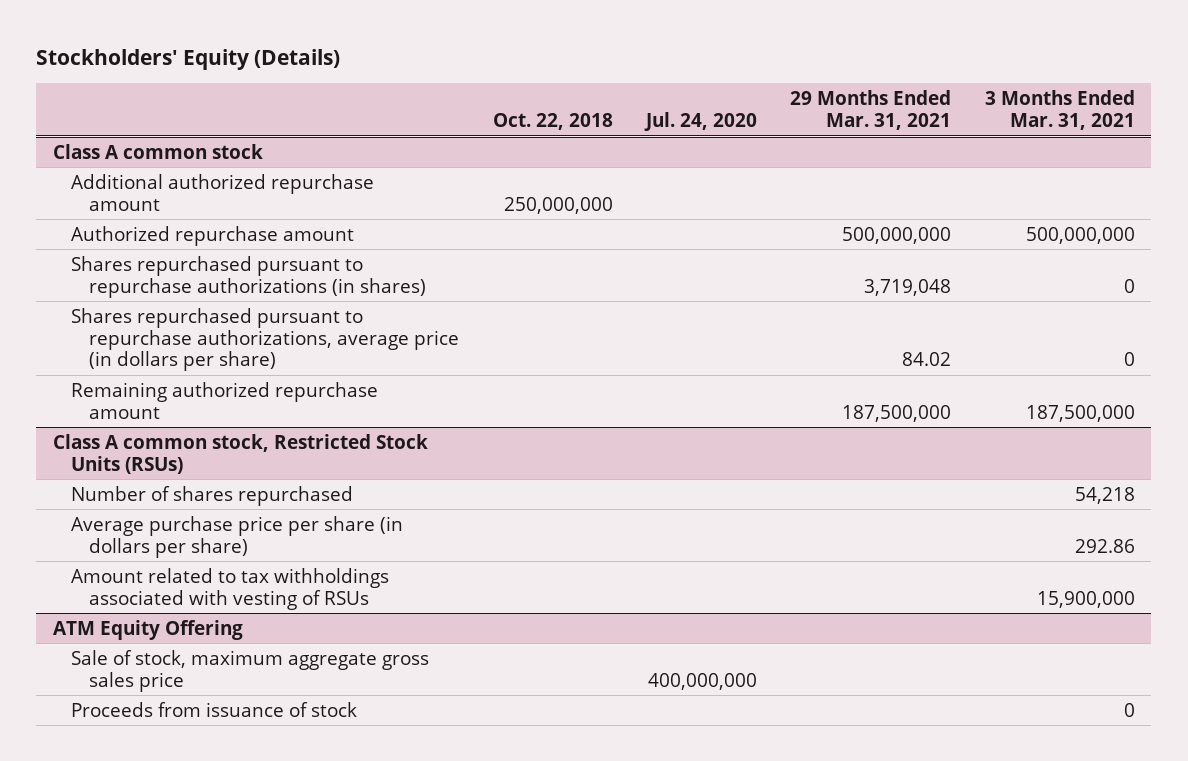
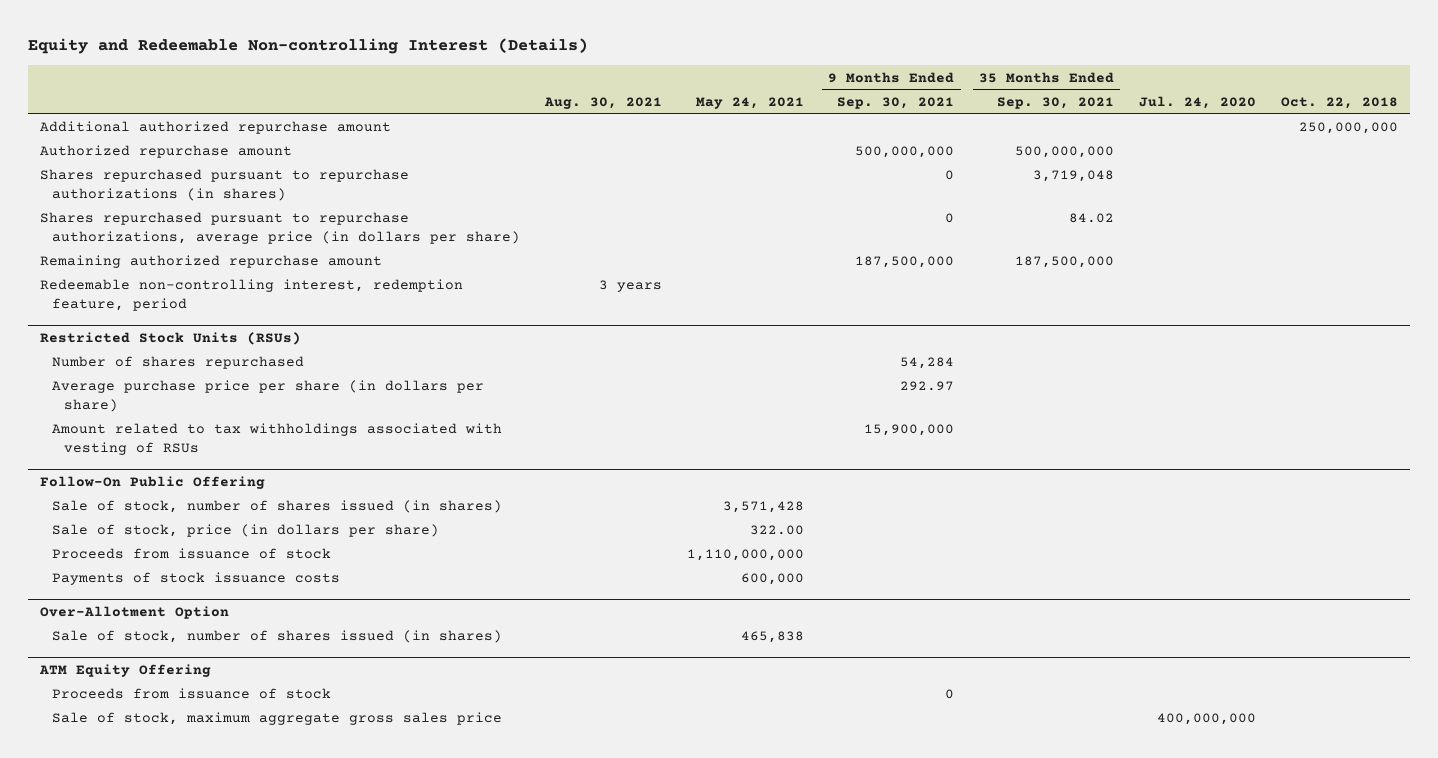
- Stockholders' Equity (Details)
+ Equity and Redeemable Non-controlling Interest (Details)
- | Oct. 22, 2018 | Jul. 24, 2020 | 29 Months Ended Mar. 31, 2021 | 3 Months Ended Mar. 31, 2021
+ | Aug. 30, 2021 | May 24, 2021 | 9 Months Ended Sep. 30, 2021 | 35 Months Ended Sep. 30, 2021 | Jul. 24, 2020 | Oct. 22, 2018
- Class A common stock
- Class A common stock, Restricted Stock Units (RSUs)
+ Redeemable non-controlling interest, redemption feature, period | 3 years | | | | |
+ Restricted Stock Units (RSUs)
+ Follow-On Public Offering
+ Sale of stock, number of shares issued (in shares) | | 3,571,428 | | | |
+ Sale of stock, price (in dollars per share) | | 322.00 | | | |
+ Proceeds from issuance of stock | | 1,110,000,000 | | | |
+ Payments of stock issuance costs | | 600,000 | | | |
+ Over-Allotment Option
+ Sale of stock, number of shares issued (in shares) | | 465,838 | | | |
@ ATM Equity Offering
moved down: Sale of stock, maximum aggregate gross sales price | | | | | 400,000,000 |

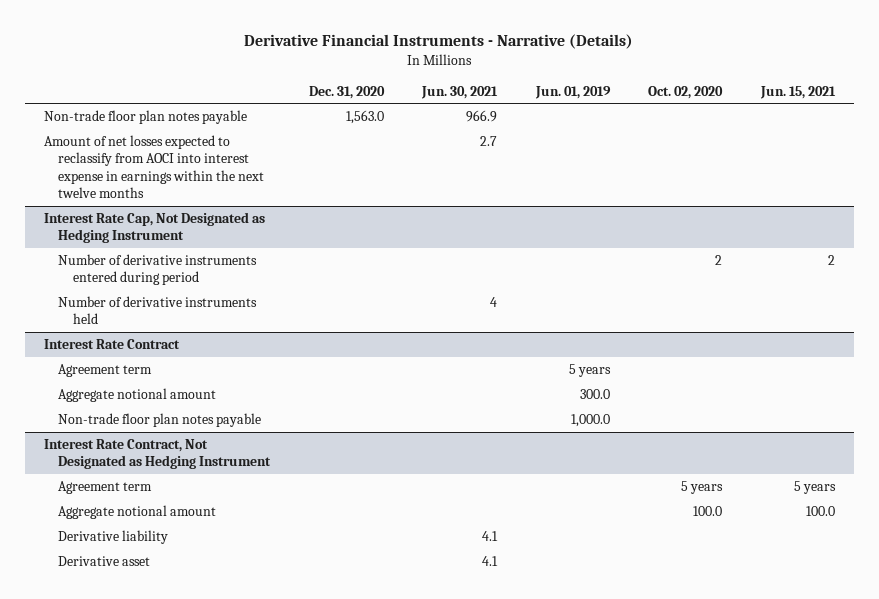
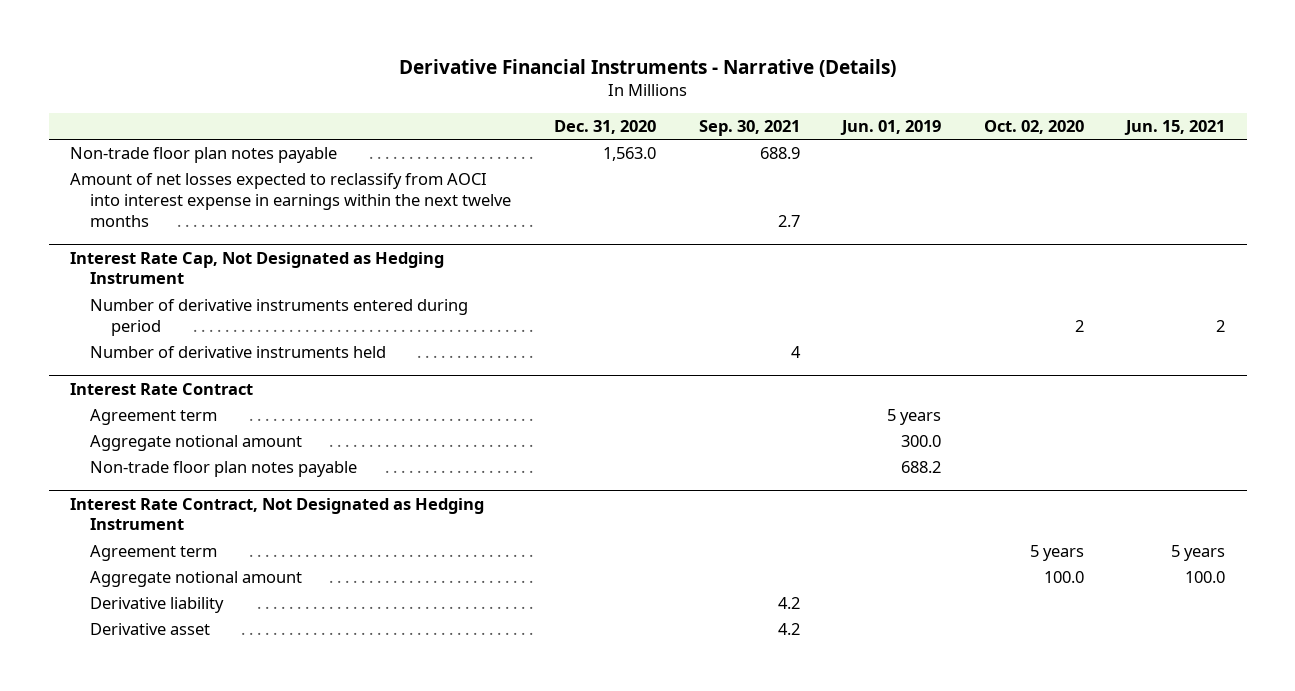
- | Dec. 31, 2020 | Jun. 30, 2021 | Jun. 01, 2019 | Oct. 02, 2020 | Jun. 15, 2021
+ | Dec. 31, 2020 | Sep. 30, 2021 | Jun. 01, 2019 | Oct. 02, 2020 | Jun. 15, 2021
@ Interest Rate Contract
- Non-trade floor plan notes payable | | | 1,000.0 | |
+ Non-trade floor plan notes payable | | | 688.2 | |

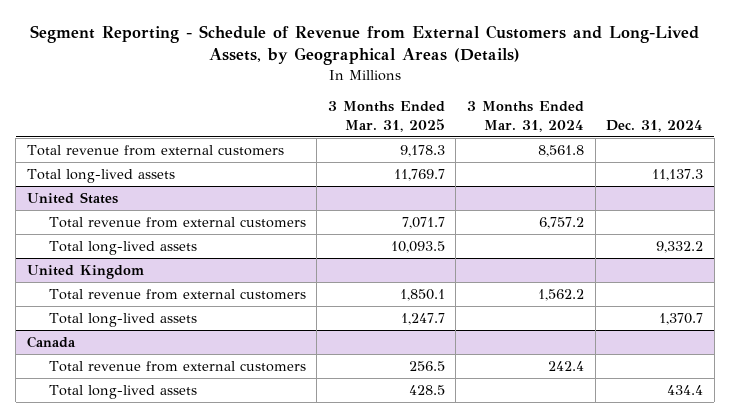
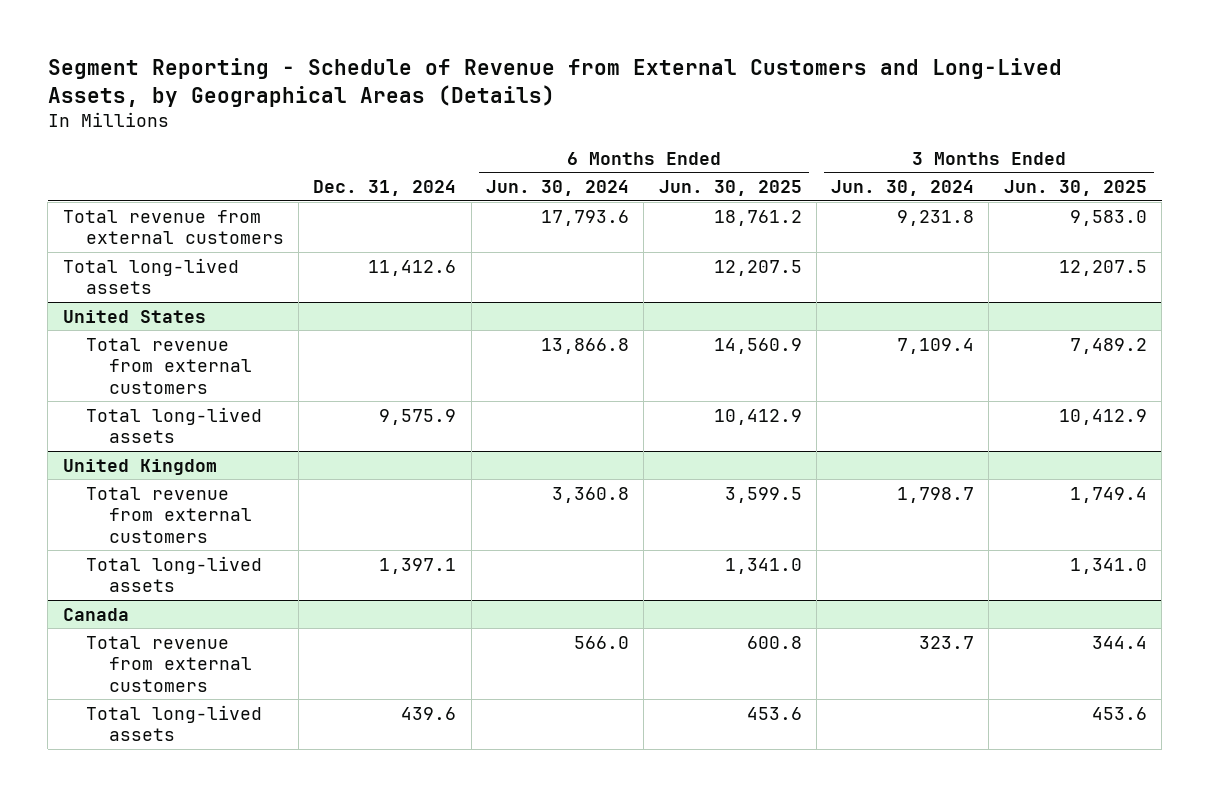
- | 3 Months Ended Mar. 31, 2025 | 3 Months Ended Mar. 31, 2024 | Dec. 31, 2024
+ | Dec. 31, 2024 | 6 Months Ended Jun. 30, 2024 | 6 Months Ended Jun. 30, 2025 | 3 Months Ended Jun. 30, 2024 | 3 Months Ended Jun. 30, 2025
- Total long-lived assets | 11,769.7 | | 11,137.3
+ Total long-lived assets | 11,412.6 | | 12,207.5 | | 12,207.5
@ United States
- Total long-lived assets | 10,093.5 | | 9,332.2
+ Total long-lived assets | 9,575.9 | | 10,412.9 | | 10,412.9
@ United Kingdom
- Total long-lived assets | 1,247.7 | | 1,370.7
+ Total long-lived assets | 1,397.1 | | 1,341.0 | | 1,341.0
@ Canada
- Total long-lived assets | 428.5 | | 434.4
+ Total long-lived assets | 439.6 | | 453.6 | | 453.6

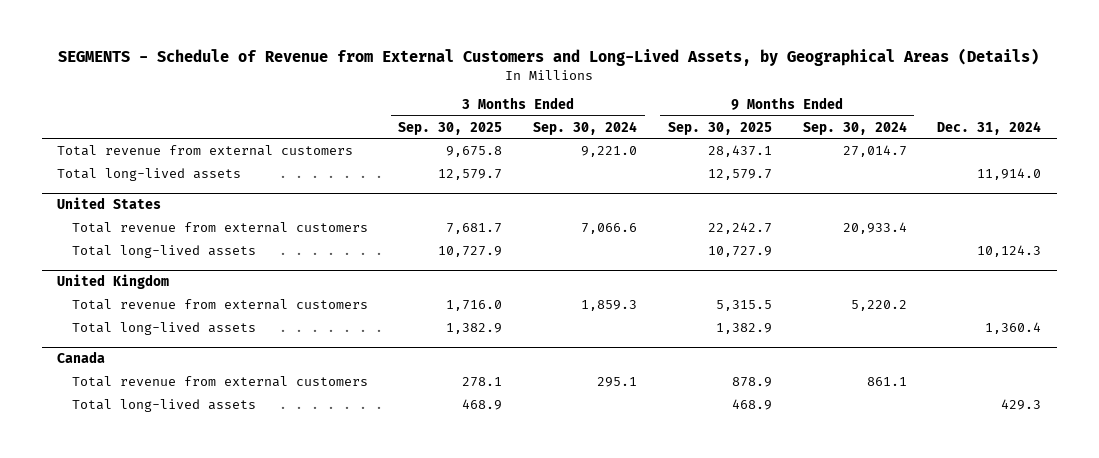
- Segment Reporting - Schedule of Revenue from External Customers and Long-Lived Assets, by Geographical Areas (Details)
+ SEGMENTS - Schedule of Revenue from External Customers and Long-Lived Assets, by Geographical Areas (Details)
- | Dec. 31, 2024 | 6 Months Ended Jun. 30, 2024 | 6 Months Ended Jun. 30, 2025 | 3 Months Ended Jun. 30, 2024 | 3 Months Ended Jun. 30, 2025
+ | 3 Months Ended Sep. 30, 2025 | 3 Months Ended Sep. 30, 2024 | 9 Months Ended Sep. 30, 2025 | 9 Months Ended Sep. 30, 2024 | Dec. 31, 2024
- Total long-lived assets | 11,412.6 | | 12,207.5 | | 12,207.5
+ Total long-lived assets | 12,579.7 | | 12,579.7 | | 11,914.0
@ United States
- Total long-lived assets | 9,575.9 | | 10,412.9 | | 10,412.9
+ Total long-lived assets | 10,727.9 | | 10,727.9 | | 10,124.3
@ United Kingdom
- Total long-lived assets | 1,397.1 | | 1,341.0 | | 1,341.0
+ Total long-lived assets | 1,382.9 | | 1,382.9 | | 1,360.4
@ Canada
- Total long-lived assets | 439.6 | | 453.6 | | 453.6
+ Total long-lived assets | 468.9 | | 468.9 | | 429.3

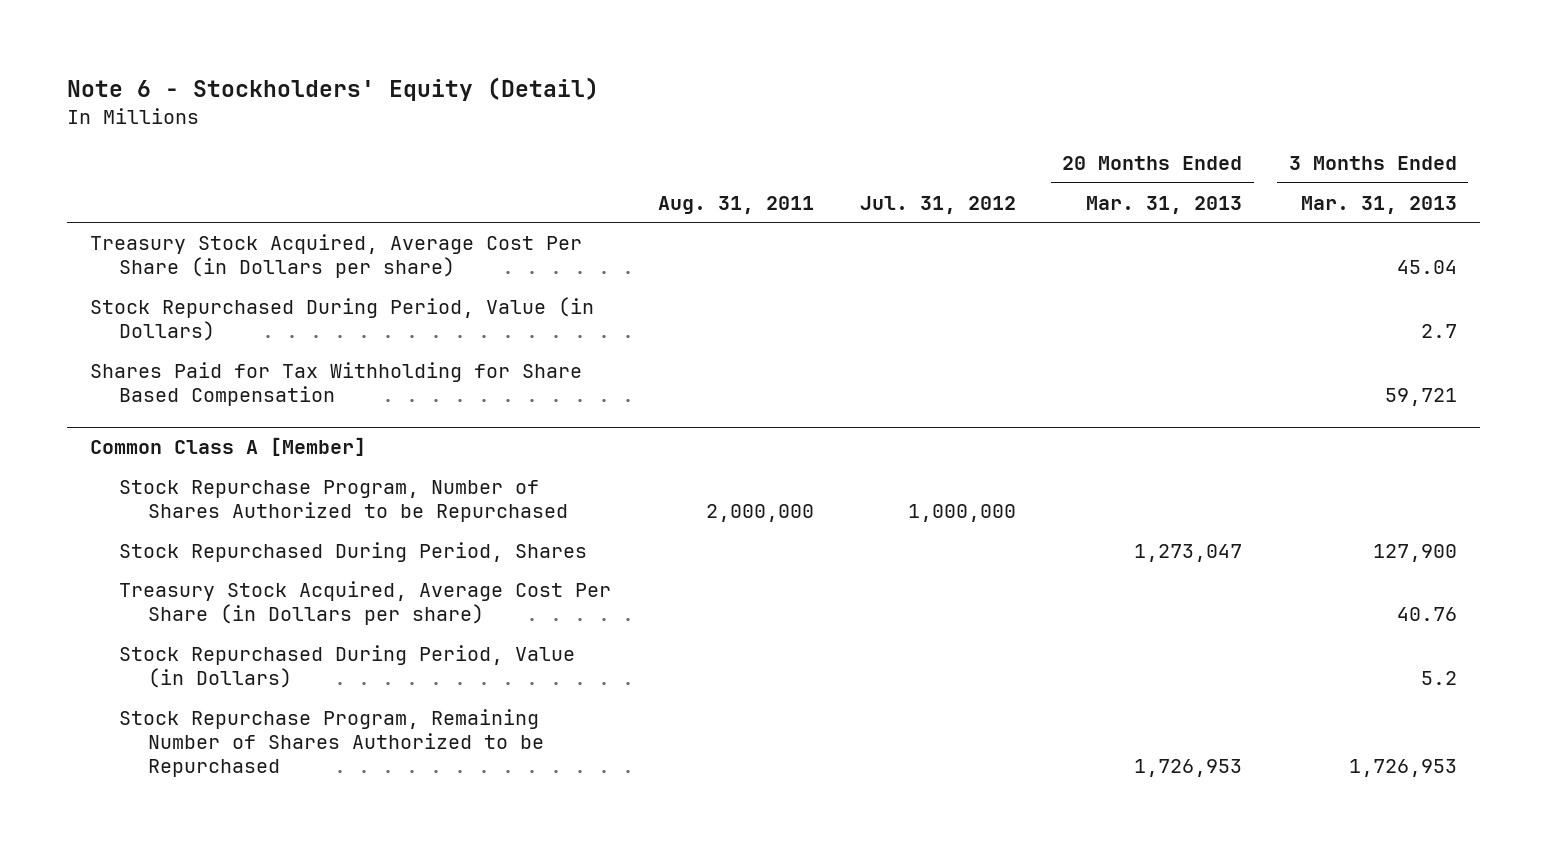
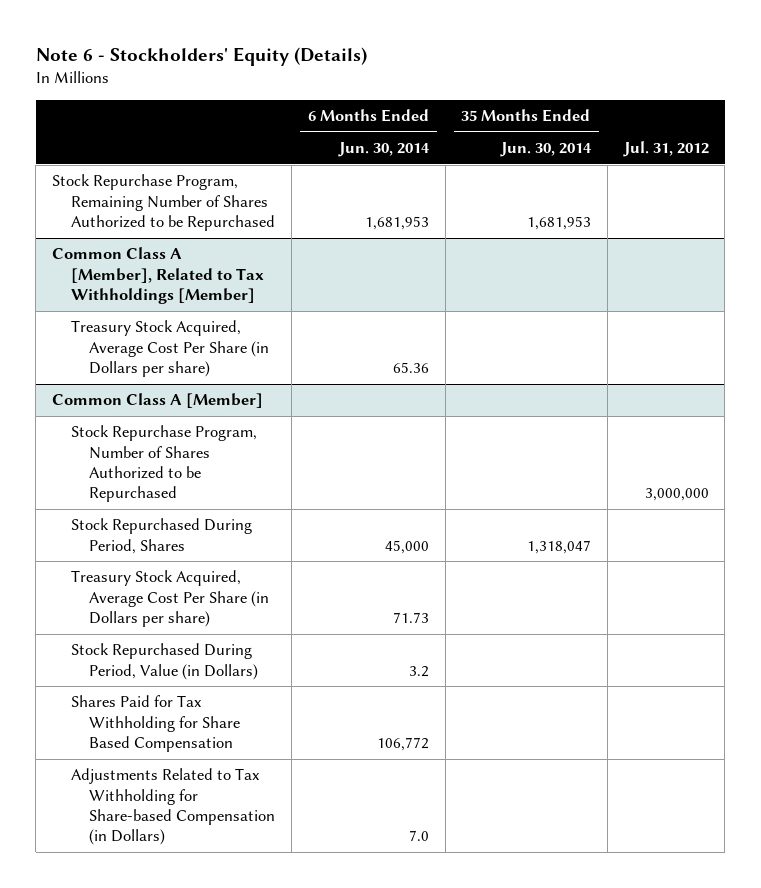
- Note 6 - Stockholders' Equity (Detail)
+ Note 6 - Stockholders' Equity (Details)
- | Aug. 31, 2011 | Jul. 31, 2012 | 20 Months Ended Mar. 31, 2013 | 3 Months Ended Mar. 31, 2013
+ | 6 Months Ended Jun. 30, 2014 | 35 Months Ended Jun. 30, 2014 | Jul. 31, 2012
- Treasury Stock Acquired, Average Cost Per Share (in Dollars per share) | | | | 45.04
- Stock Repurchased During Period, Value (in Dollars) | | | | 2.7
- Shares Paid for Tax Withholding for Share Based Compensation | | | | 59,721
+ Stock Repurchase Program, Remaining Number of Shares Authorized to be Repurchased | 1,681,953 | 1,681,953 |
+ Common Class A [Member], Related to Tax Withholdings [Member]
+ Treasury Stock Acquired, Average Cost Per Share (in Dollars per share) | 65.36 | |
@ Common Class A [Member]
- Stock Repurchase Program, Number of Shares Authorized to be Repurchased | 2,000,000 | 1,000,000 | |
+ Stock Repurchase Program, Number of Shares Authorized to be Repurchased | | | 3,000,000
- Stock Repurchase Program, Remaining Number of Shares Authorized to be Repurchased | | | 1,726,953 | 1,726,953
+ Shares Paid for Tax Withholding for Share Based Compensation | 106,772 | |
+ Adjustments Related to Tax Withholding for Share-based Compensation (in Dollars) | 7.0 | |

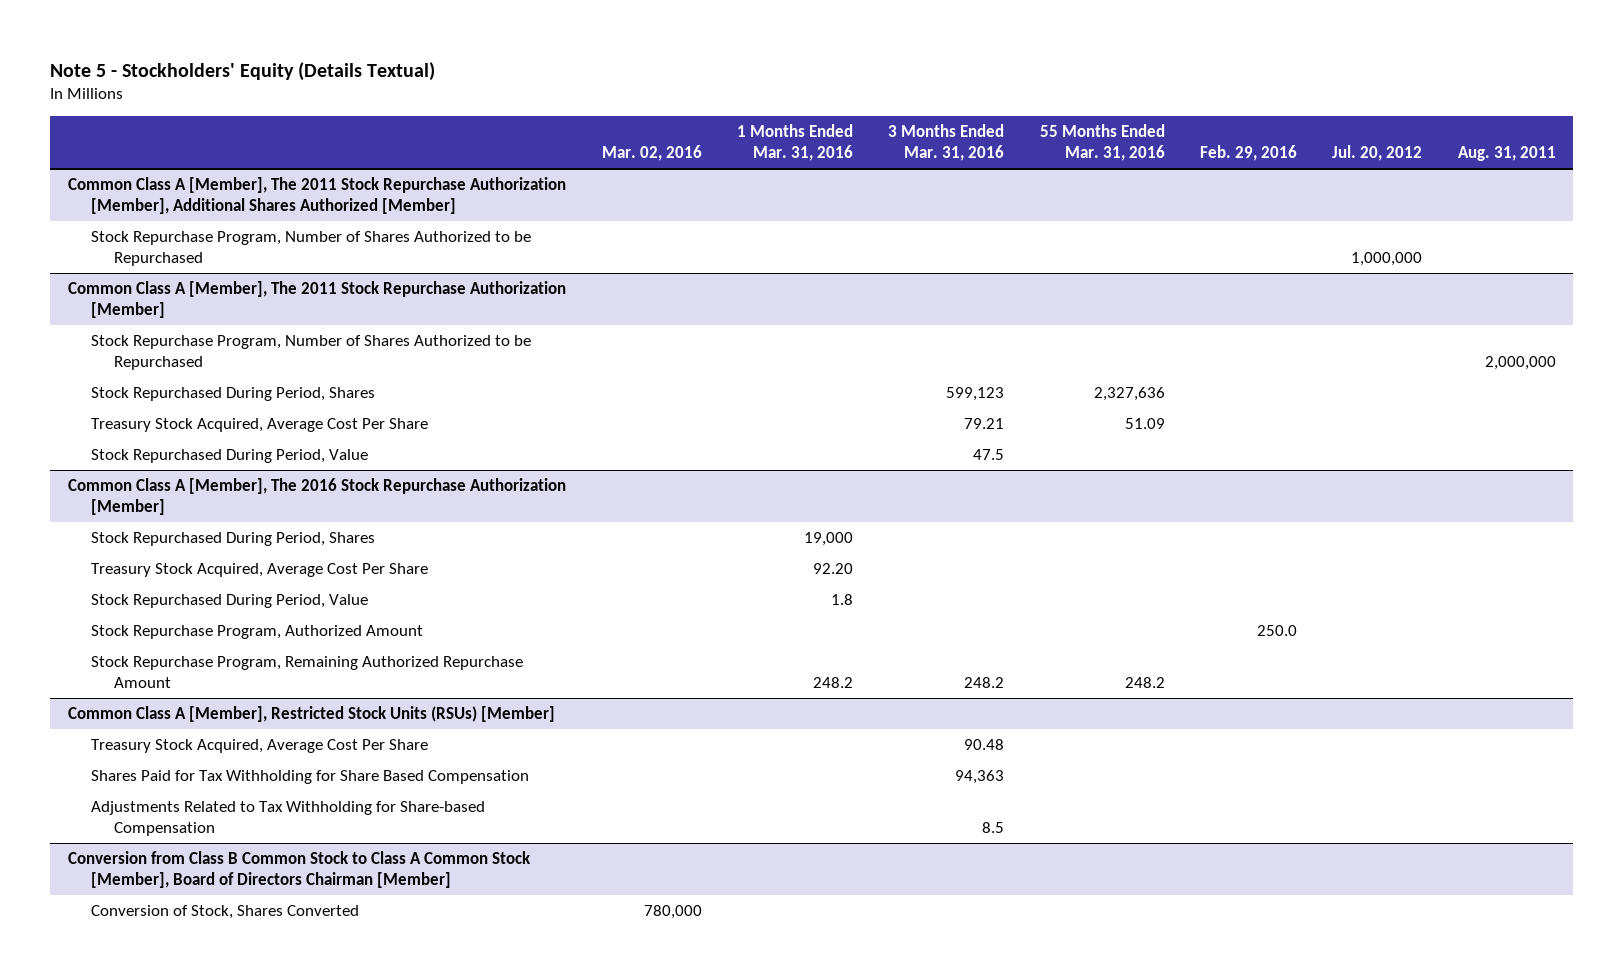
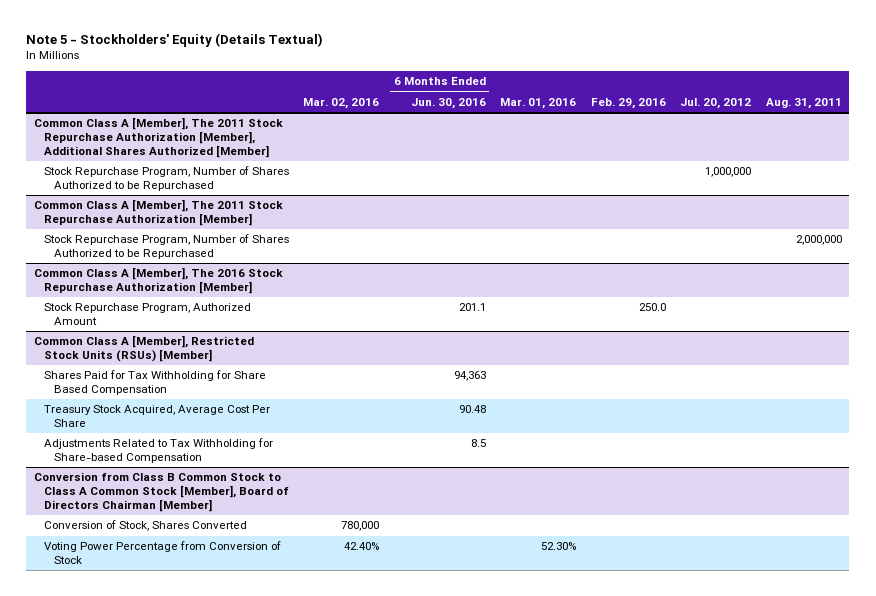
- | Mar. 02, 2016 | 1 Months Ended Mar. 31, 2016 | 3 Months Ended Mar. 31, 2016 | 55 Months Ended Mar. 31, 2016 | Feb. 29, 2016 | Jul. 20, 2012 | Aug. 31, 2011
+ | Mar. 02, 2016 | 6 Months Ended Jun. 30, 2016 | Mar. 01, 2016 | Feb. 29, 2016 | Jul. 20, 2012 | Aug. 31, 2011
@ Common Class A [Member], The 2011 Stock Repurchase Authorization [Member]
- Stock Repurchased During Period, Shares | | | 599,123 | 2,327,636 | | |
- Treasury Stock Acquired, Average Cost Per Share | | | 79.21 | 51.09 | | |
- Stock Repurchased During Period, Value | | | 47.5 | | | |
@ Common Class A [Member], The 2016 Stock Repurchase Authorization [Member]
- Stock Repurchased During Period, Shares | | 19,000 | | | | |
- Treasury Stock Acquired, Average Cost Per Share | | 92.20 | | | | |
- Stock Repurchased During Period, Value | | 1.8 | | | | |
- Stock Repurchase Program, Remaining Authorized Repurchase Amount | | 248.2 | 248.2 | 248.2 | | |
@ Common Class A [Member], Restricted Stock Units (RSUs) [Member]
moved down: Treasury Stock Acquired, Average Cost Per Share | | 90.48 | | | |
@ Conversion from Class B Common Stock to Class A Common Stock [Member], Board of Directors Chairman [Member]
+ Voting Power Percentage from Conversion of Stock | 42.40% | | 52.30% | | |

